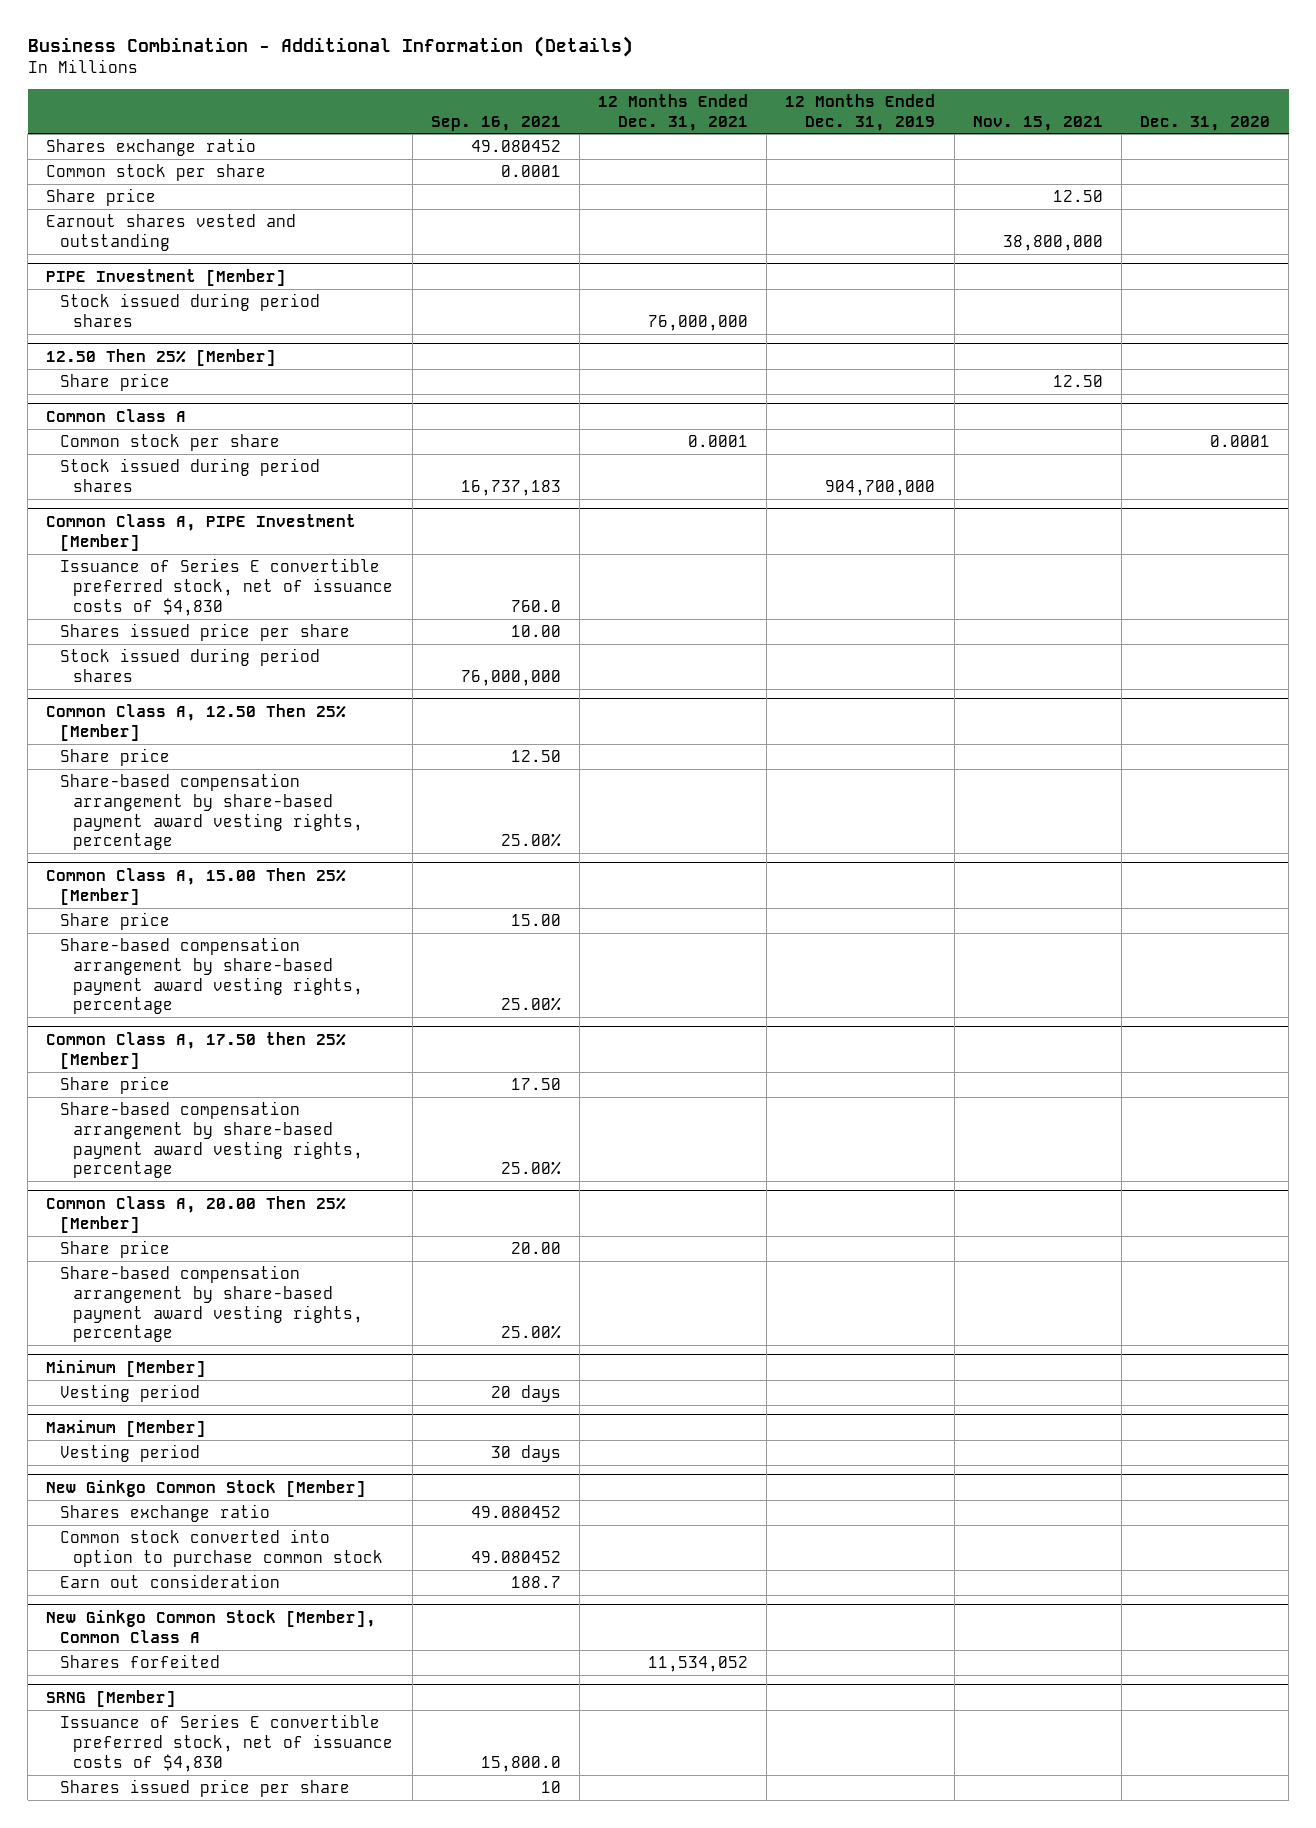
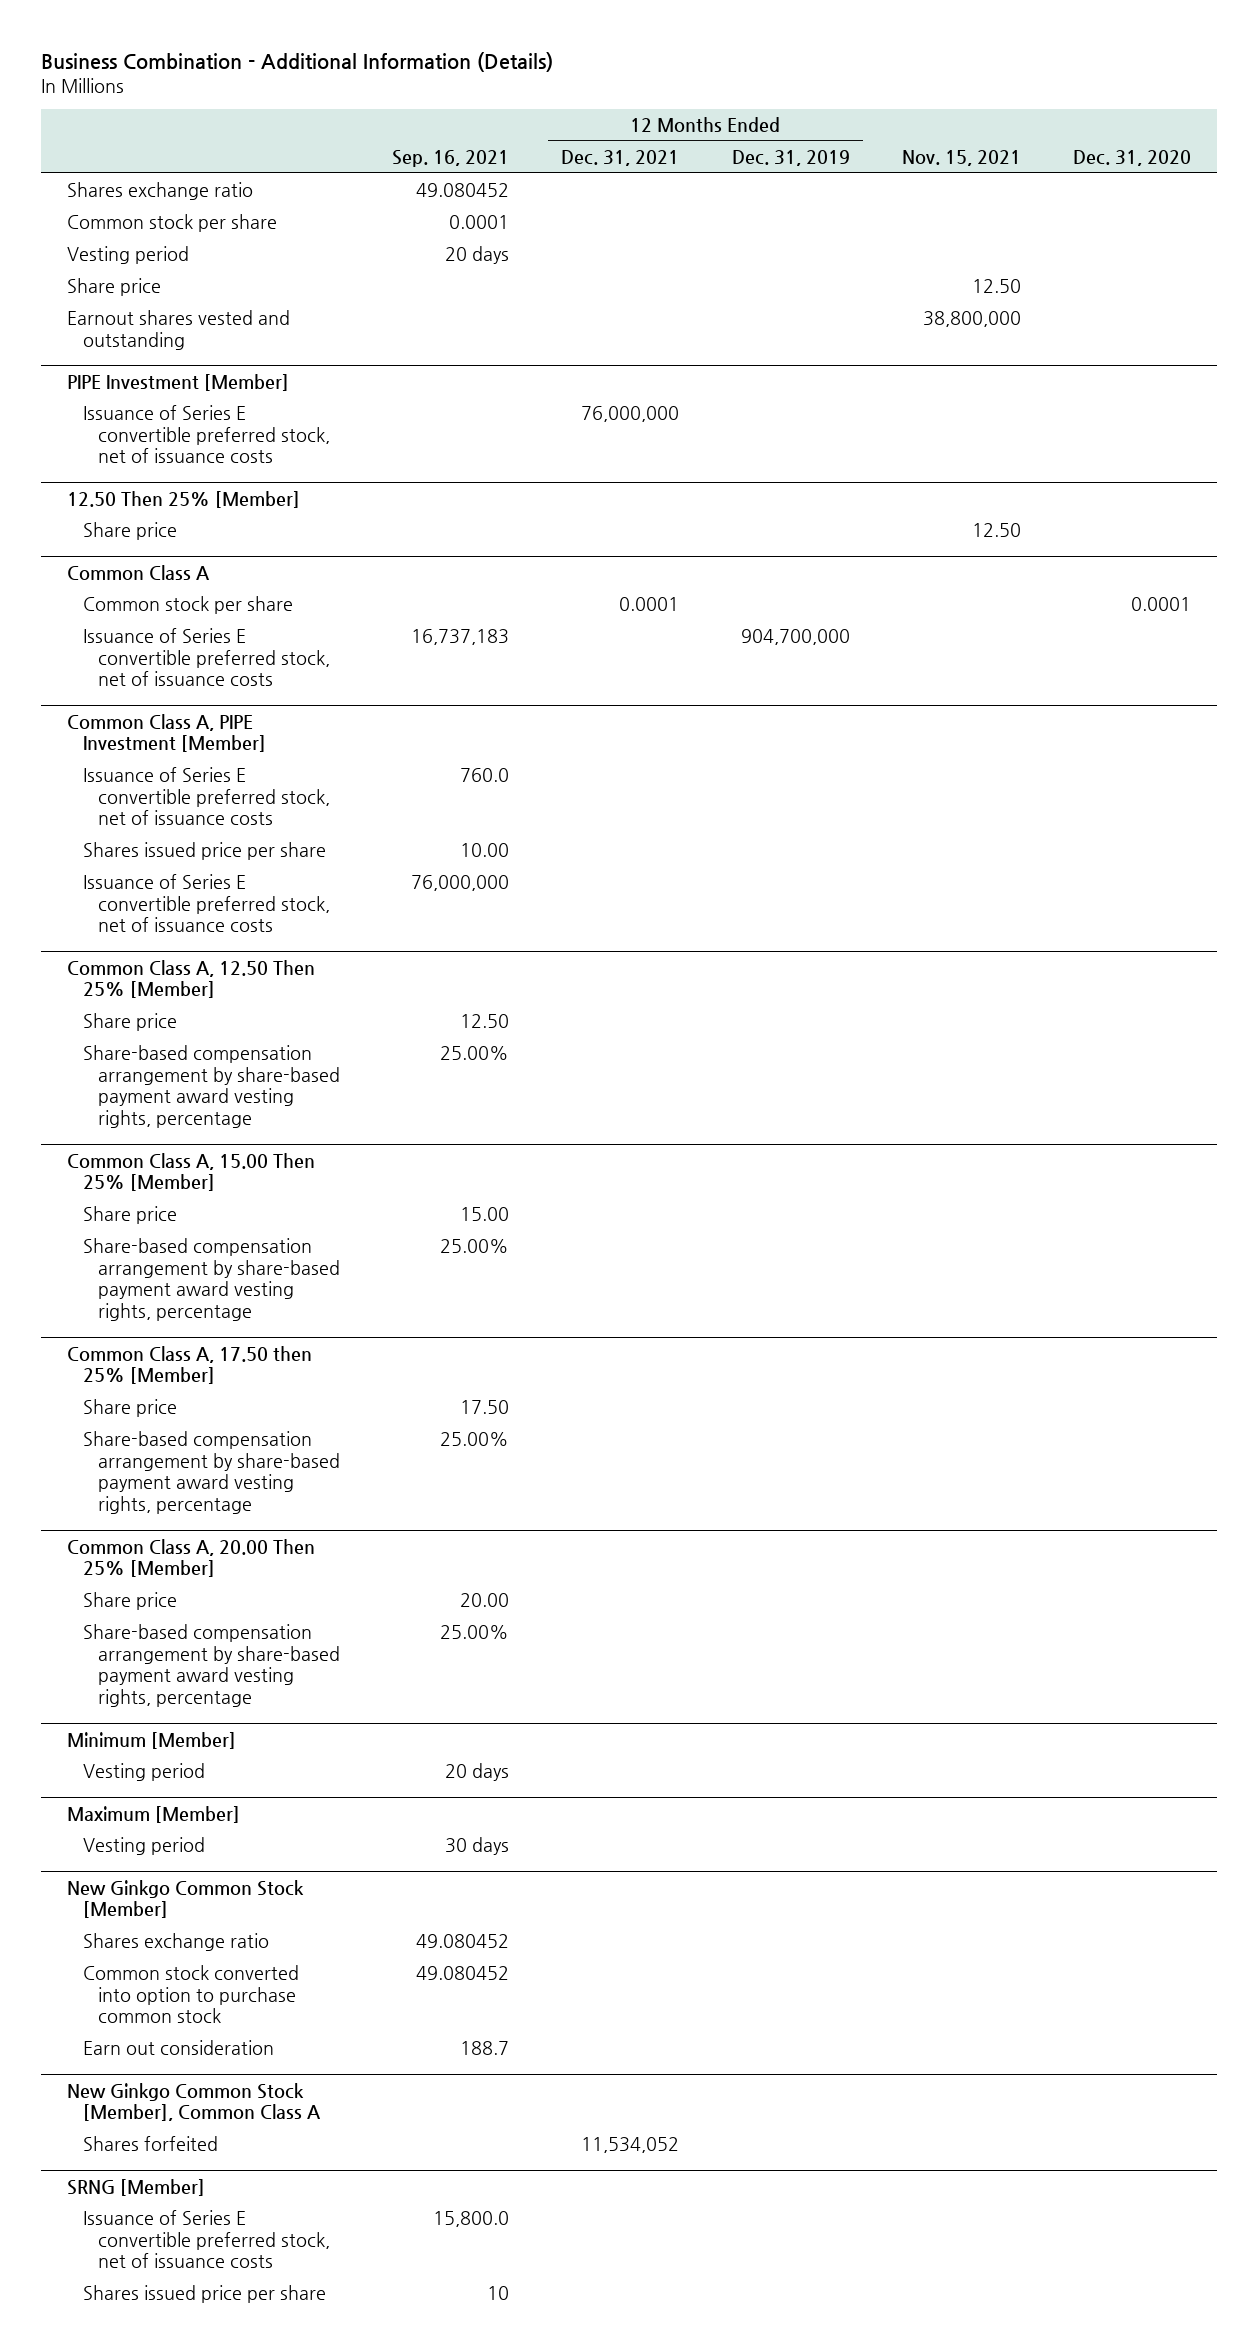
+ Vesting period | 20 days | | | |
@ PIPE Investment [Member]
- Stock issued during period shares | | 76,000,000 | | |
+ Issuance of Series E convertible preferred stock, net of issuance costs | | 76,000,000 | | |
@ Common Class A
- Stock issued during period shares | 16,737,183 | | 904,700,000 | |
+ Issuance of Series E convertible preferred stock, net of issuance costs | 16,737,183 | | 904,700,000 | |
@ Common Class A, PIPE Investment [Member]
- Issuance of Series E convertible preferred stock, net of issuance costs of $4,830 | 760.0 | | | |
+ Issuance of Series E convertible preferred stock, net of issuance costs | 760.0 | | | |
- Stock issued during period shares | 76,000,000 | | | |
+ Issuance of Series E convertible preferred stock, net of issuance costs | 76,000,000 | | | |
@ SRNG [Member]
- Issuance of Series E convertible preferred stock, net of issuance costs of $4,830 | 15,800.0 | | | |
+ Issuance of Series E convertible preferred stock, net of issuance costs | 15,800.0 | | | |

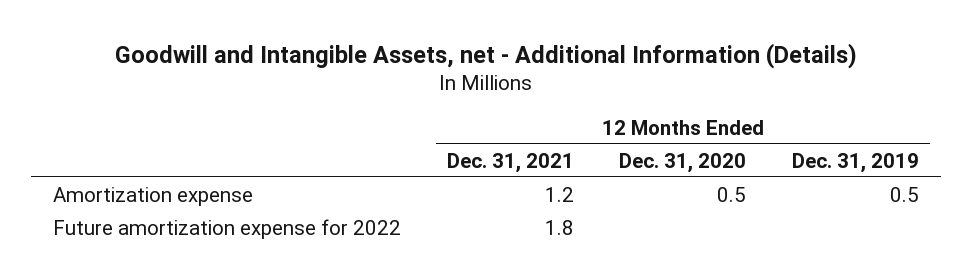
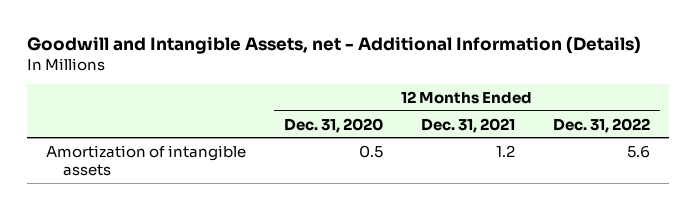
- | 12 Months Ended Dec. 31, 2021 | 12 Months Ended Dec. 31, 2020 | 12 Months Ended Dec. 31, 2019
+ | 12 Months Ended Dec. 31, 2020 | 12 Months Ended Dec. 31, 2021 | 12 Months Ended Dec. 31, 2022
- Amortization expense | 1.2 | 0.5 | 0.5
- Future amortization expense for 2022 | 1.8 | |
+ Amortization of intangible assets | 0.5 | 1.2 | 5.6

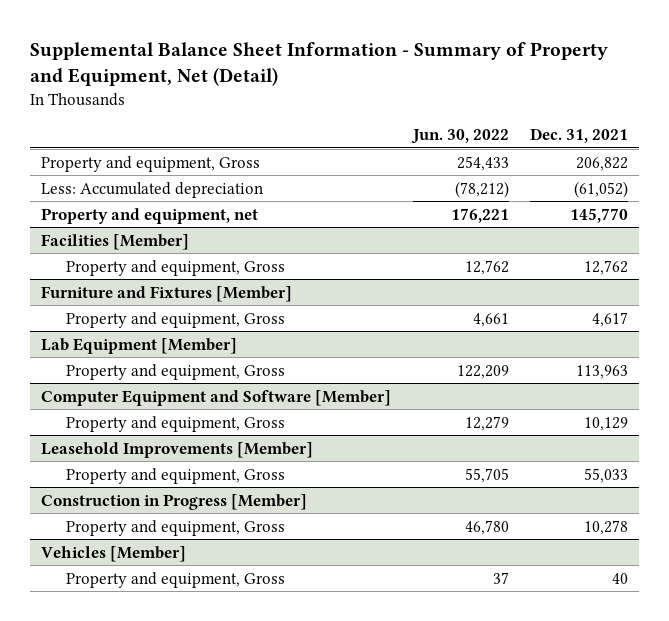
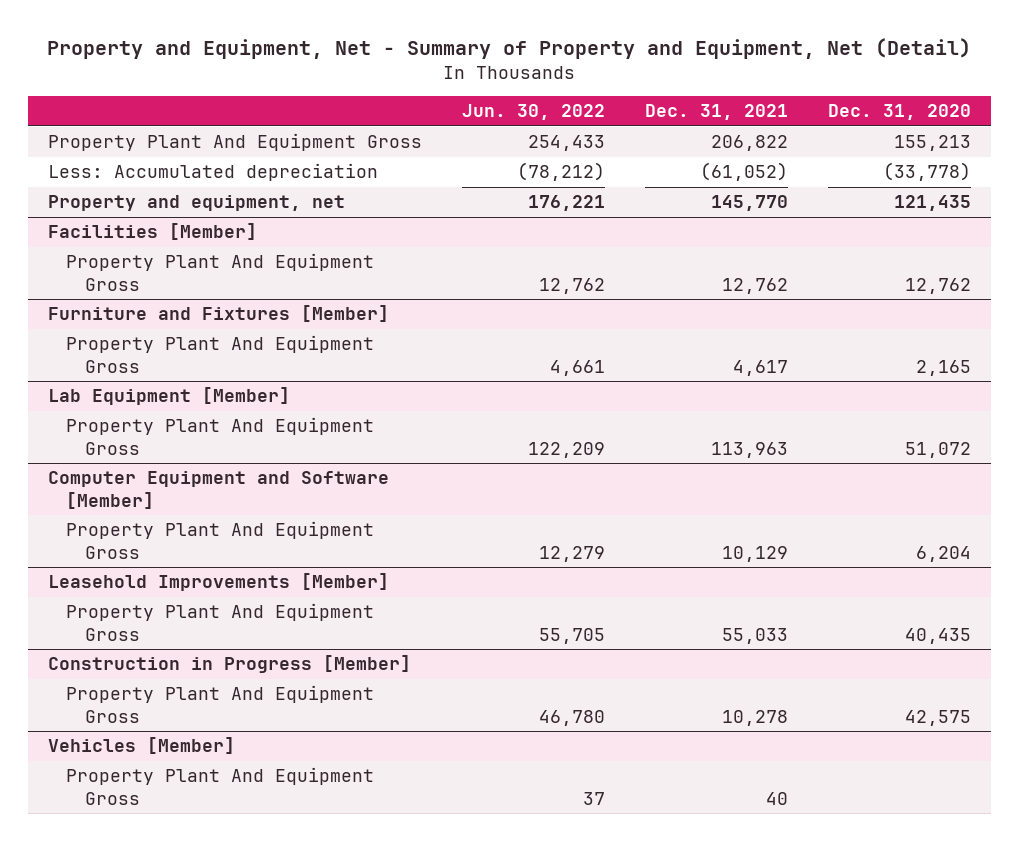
- Supplemental Balance Sheet Information - Summary of Property and Equipment, Net (Detail)
+ Property and Equipment, Net - Summary of Property and Equipment, Net (Detail)
- | Jun. 30, 2022 | Dec. 31, 2021
+ | Jun. 30, 2022 | Dec. 31, 2021 | Dec. 31, 2020
- Property and equipment, Gross | 254,433 | 206,822
+ Property Plant And Equipment Gross | 254,433 | 206,822 | 155,213
@ Facilities [Member]
- Property and equipment, Gross | 12,762 | 12,762
+ Property Plant And Equipment Gross | 12,762 | 12,762 | 12,762
@ Furniture and Fixtures [Member]
- Property and equipment, Gross | 4,661 | 4,617
+ Property Plant And Equipment Gross | 4,661 | 4,617 | 2,165
@ Lab Equipment [Member]
- Property and equipment, Gross | 122,209 | 113,963
+ Property Plant And Equipment Gross | 122,209 | 113,963 | 51,072
@ Computer Equipment and Software [Member]
- Property and equipment, Gross | 12,279 | 10,129
+ Property Plant And Equipment Gross | 12,279 | 10,129 | 6,204
@ Leasehold Improvements [Member]
- Property and equipment, Gross | 55,705 | 55,033
+ Property Plant And Equipment Gross | 55,705 | 55,033 | 40,435
@ Construction in Progress [Member]
- Property and equipment, Gross | 46,780 | 10,278
+ Property Plant And Equipment Gross | 46,780 | 10,278 | 42,575
@ Vehicles [Member]
- Property and equipment, Gross | 37 | 40
+ Property Plant And Equipment Gross | 37 | 40 |

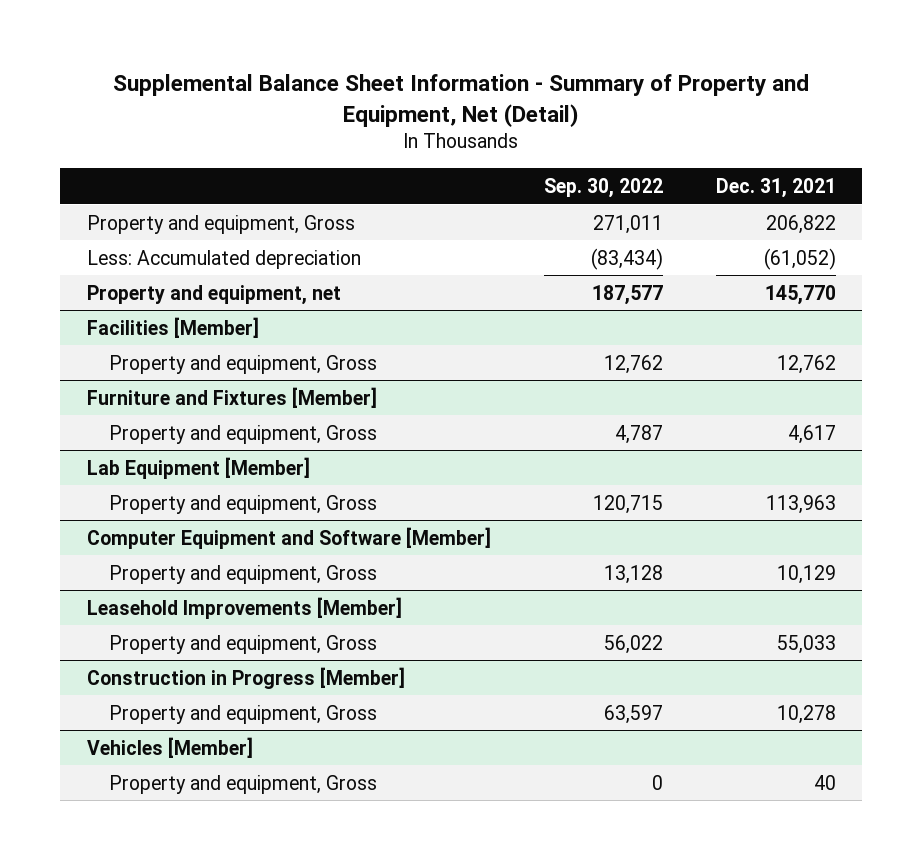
- Property and Equipment, Net - Summary of Property and Equipment, Net (Detail)
+ Supplemental Balance Sheet Information - Summary of Property and Equipment, Net (Detail)
- | Jun. 30, 2022 | Dec. 31, 2021 | Dec. 31, 2020
+ | Sep. 30, 2022 | Dec. 31, 2021
- Property Plant And Equipment Gross | 254,433 | 206,822 | 155,213
+ Property and equipment, Gross | 271,011 | 206,822
@ Facilities [Member]
- Property Plant And Equipment Gross | 12,762 | 12,762 | 12,762
+ Property and equipment, Gross | 12,762 | 12,762
@ Furniture and Fixtures [Member]
- Property Plant And Equipment Gross | 4,661 | 4,617 | 2,165
+ Property and equipment, Gross | 4,787 | 4,617
@ Lab Equipment [Member]
- Property Plant And Equipment Gross | 122,209 | 113,963 | 51,072
+ Property and equipment, Gross | 120,715 | 113,963
@ Computer Equipment and Software [Member]
- Property Plant And Equipment Gross | 12,279 | 10,129 | 6,204
+ Property and equipment, Gross | 13,128 | 10,129
@ Leasehold Improvements [Member]
- Property Plant And Equipment Gross | 55,705 | 55,033 | 40,435
+ Property and equipment, Gross | 56,022 | 55,033
@ Construction in Progress [Member]
- Property Plant And Equipment Gross | 46,780 | 10,278 | 42,575
+ Property and equipment, Gross | 63,597 | 10,278
@ Vehicles [Member]
- Property Plant And Equipment Gross | 37 | 40 |
+ Property and equipment, Gross | 0 | 40

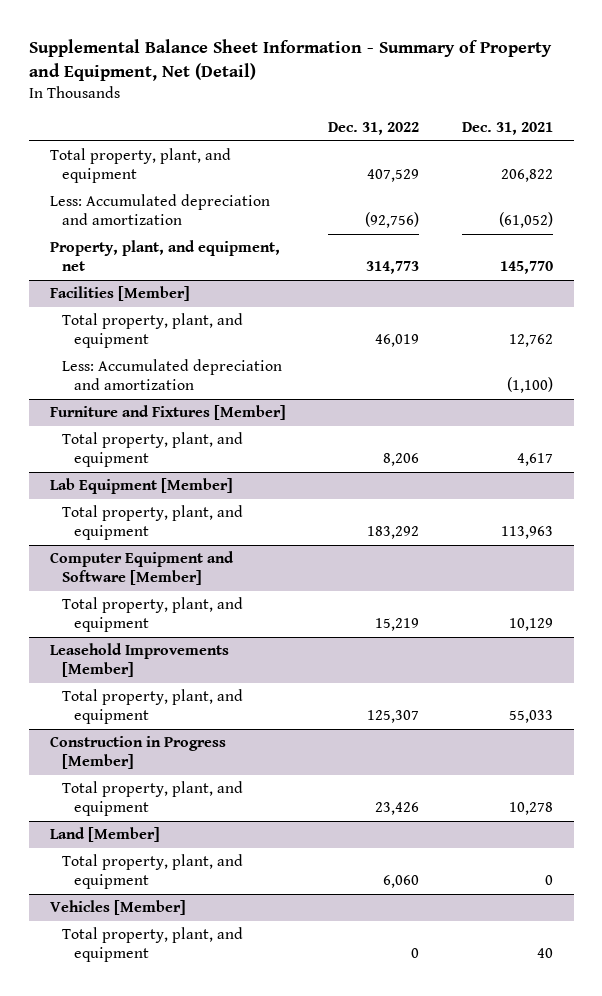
- | Sep. 30, 2022 | Dec. 31, 2021
+ | Dec. 31, 2022 | Dec. 31, 2021
- Property and equipment, Gross | 271,011 | 206,822
- Less: Accumulated depreciation | (83,434) | (61,052)
- Property and equipment, net | 187,577 | 145,770
+ Total property, plant, and equipment | 407,529 | 206,822
+ Less: Accumulated depreciation and amortization | (92,756) | (61,052)
+ Property, plant, and equipment, net | 314,773 | 145,770
@ Facilities [Member]
- Property and equipment, Gross | 12,762 | 12,762
+ Total property, plant, and equipment | 46,019 | 12,762
+ Less: Accumulated depreciation and amortization | | (1,100)
@ Furniture and Fixtures [Member]
- Property and equipment, Gross | 4,787 | 4,617
+ Total property, plant, and equipment | 8,206 | 4,617
@ Lab Equipment [Member]
- Property and equipment, Gross | 120,715 | 113,963
+ Total property, plant, and equipment | 183,292 | 113,963
@ Computer Equipment and Software [Member]
- Property and equipment, Gross | 13,128 | 10,129
+ Total property, plant, and equipment | 15,219 | 10,129
@ Leasehold Improvements [Member]
- Property and equipment, Gross | 56,022 | 55,033
+ Total property, plant, and equipment | 125,307 | 55,033
@ Construction in Progress [Member]
- Property and equipment, Gross | 63,597 | 10,278
+ Total property, plant, and equipment | 23,426 | 10,278
+ Land [Member]
+ Total property, plant, and equipment | 6,060 | 0
@ Vehicles [Member]
- Property and equipment, Gross | 0 | 40
+ Total property, plant, and equipment | 0 | 40

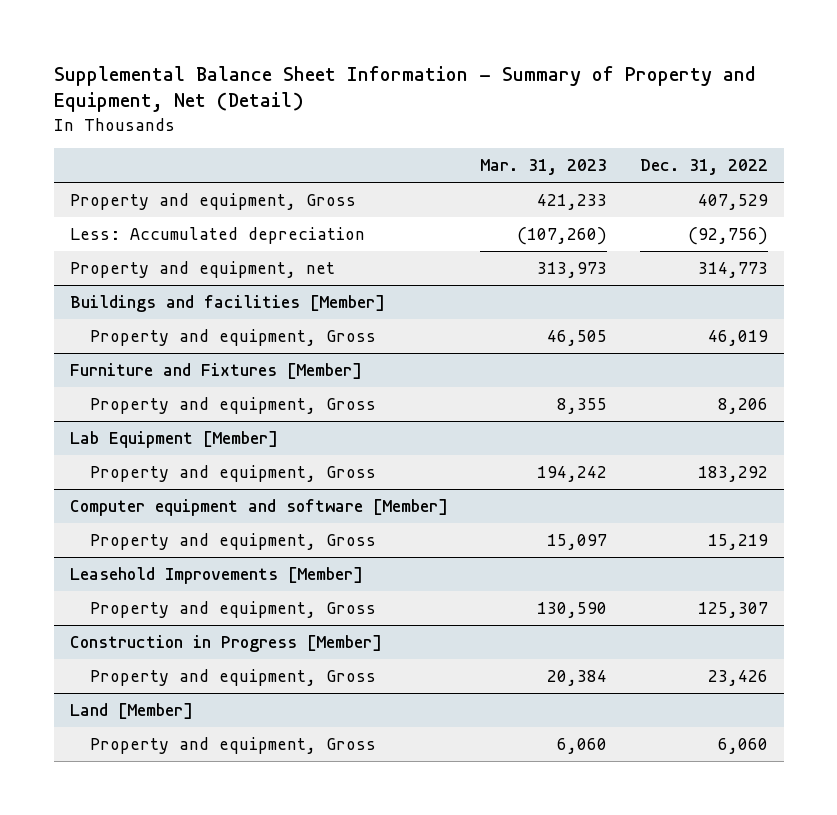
- | Dec. 31, 2022 | Dec. 31, 2021
+ | Mar. 31, 2023 | Dec. 31, 2022
- Total property, plant, and equipment | 407,529 | 206,822
- Less: Accumulated depreciation and amortization | (92,756) | (61,052)
- Property, plant, and equipment, net | 314,773 | 145,770
- Facilities [Member]
- Total property, plant, and equipment | 46,019 | 12,762
- Less: Accumulated depreciation and amortization | | (1,100)
+ Property and equipment, Gross | 421,233 | 407,529
+ Less: Accumulated depreciation | (107,260) | (92,756)
+ Property and equipment, net | 313,973 | 314,773
+ Buildings and facilities [Member]
+ Property and equipment, Gross | 46,505 | 46,019
@ Furniture and Fixtures [Member]
- Total property, plant, and equipment | 8,206 | 4,617
+ Property and equipment, Gross | 8,355 | 8,206
@ Lab Equipment [Member]
- Total property, plant, and equipment | 183,292 | 113,963
- Computer Equipment and Software [Member]
- Total property, plant, and equipment | 15,219 | 10,129
@ Lab Equipment [Member]
+ Property and equipment, Gross | 194,242 | 183,292
+ Computer equipment and software [Member]
+ Property and equipment, Gross | 15,097 | 15,219
@ Leasehold Improvements [Member]
- Total property, plant, and equipment | 125,307 | 55,033
+ Property and equipment, Gross | 130,590 | 125,307
@ Construction in Progress [Member]
- Total property, plant, and equipment | 23,426 | 10,278
+ Property and equipment, Gross | 20,384 | 23,426
@ Land [Member]
- Total property, plant, and equipment | 6,060 | 0
- Vehicles [Member]
- Total property, plant, and equipment | 0 | 40
@ Land [Member]
+ Property and equipment, Gross | 6,060 | 6,060

